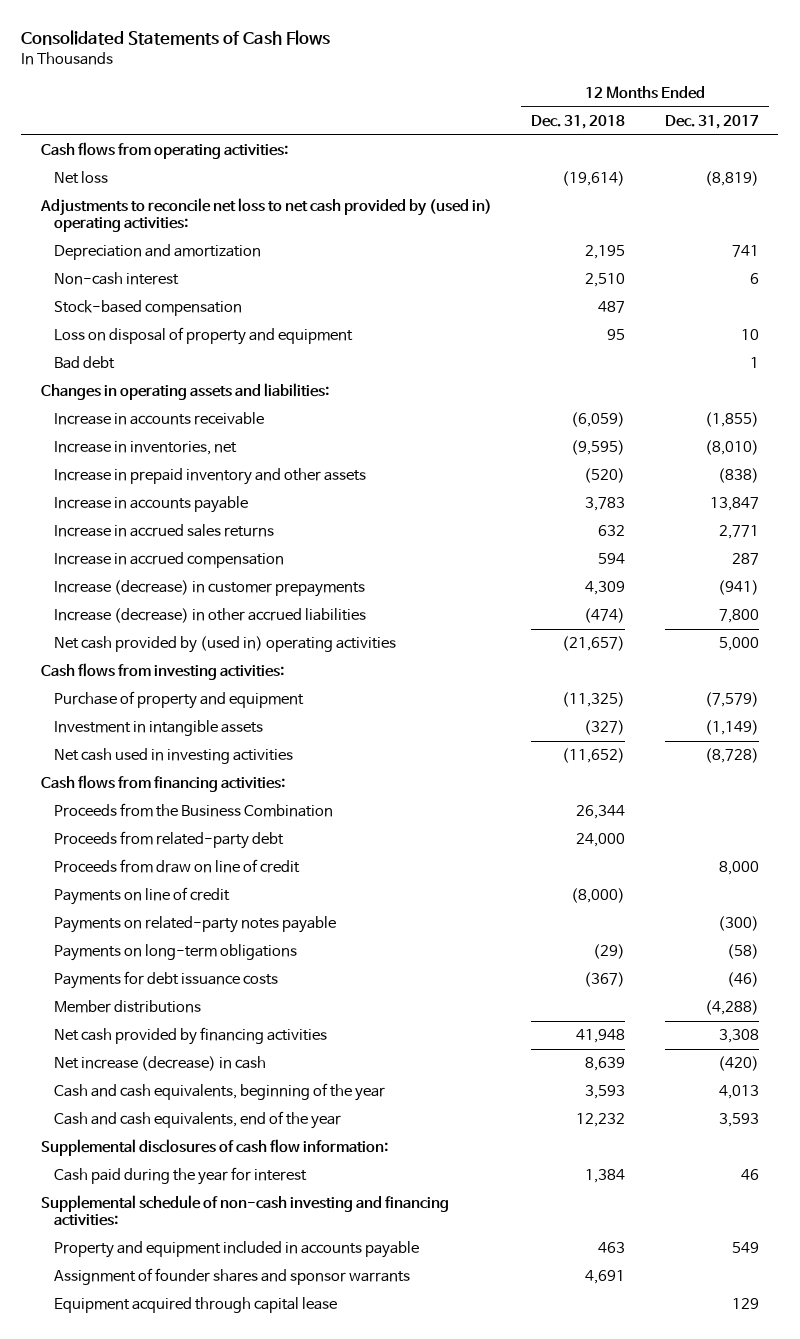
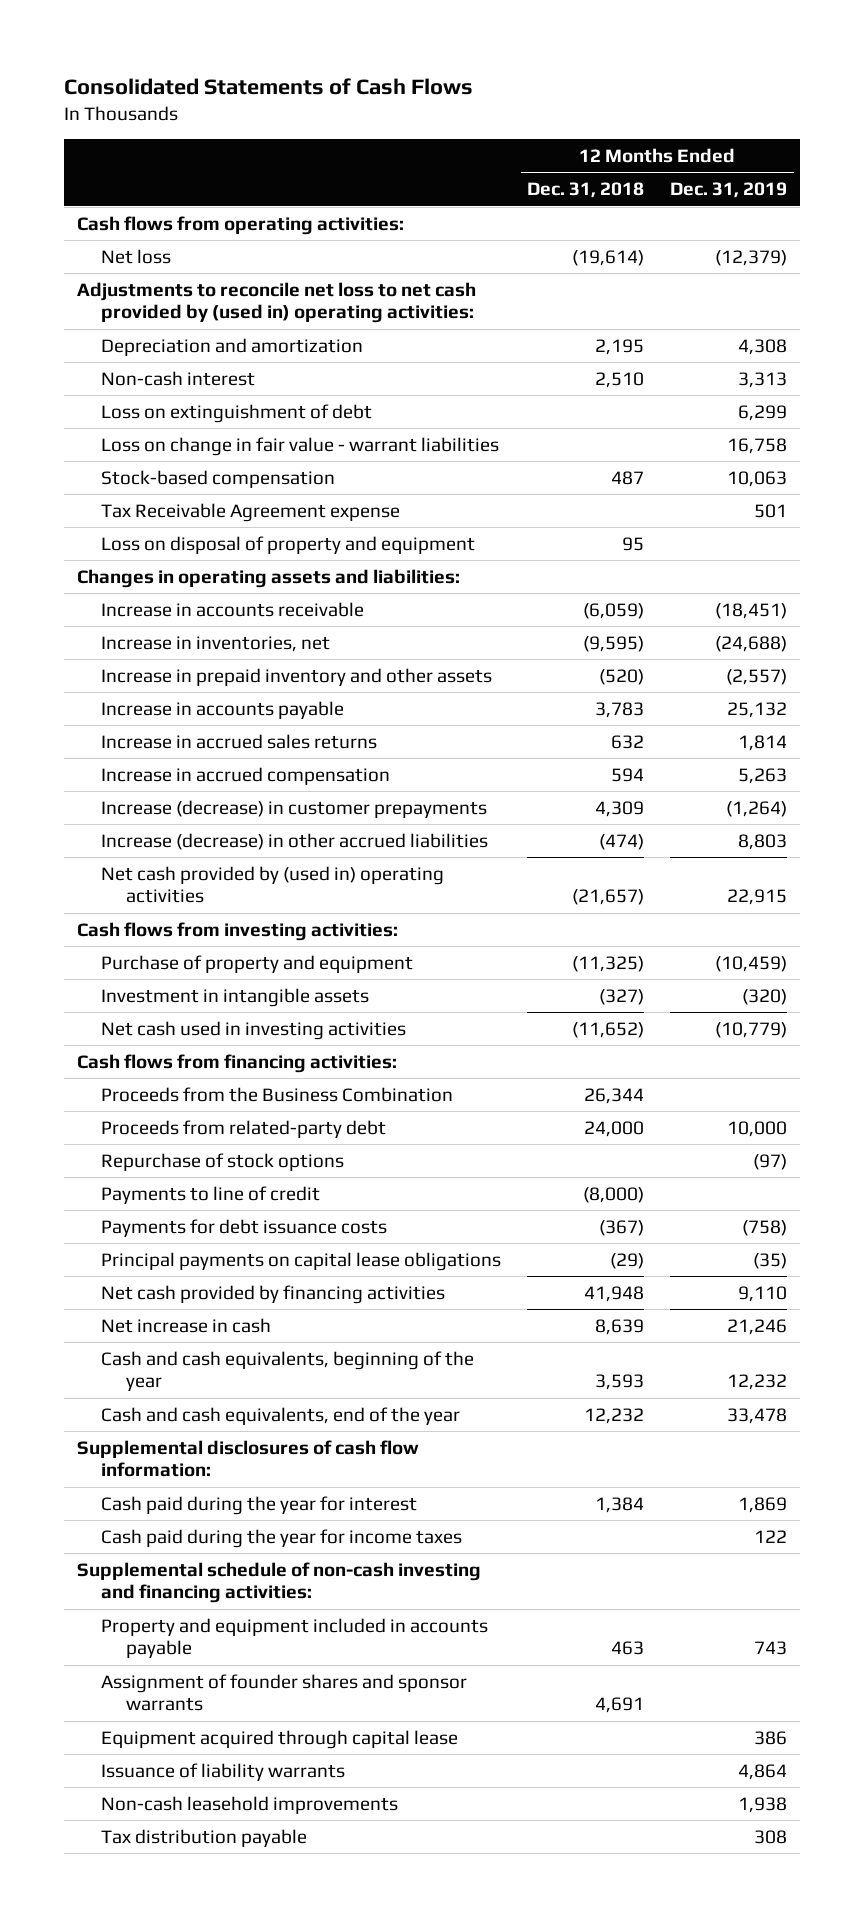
- | 12 Months Ended Dec. 31, 2018 | 12 Months Ended Dec. 31, 2017
+ | 12 Months Ended Dec. 31, 2018 | 12 Months Ended Dec. 31, 2019
+ Loss on extinguishment of debt | | 6,299
+ Loss on change in fair value - warrant liabilities | | 16,758
+ Tax Receivable Agreement expense | | 501
- Bad debt | | 1
- Proceeds from draw on line of credit | | 8,000
- Payments on line of credit | (8,000) |
- Payments on related-party notes payable | | (300)
- Payments on long-term obligations | (29) | (58)
+ Repurchase of stock options | | (97)
+ Payments to line of credit | (8,000) |
- Member distributions | | (4,288)
+ Principal payments on capital lease obligations | (29) | (35)
- Net increase (decrease) in cash | 8,639 | (420)
+ Net increase in cash | 8,639 | 21,246
+ Cash paid during the year for income taxes | | 122
+ Issuance of liability warrants | | 4,864
+ Non-cash leasehold improvements | | 1,938
+ Tax distribution payable | | 308

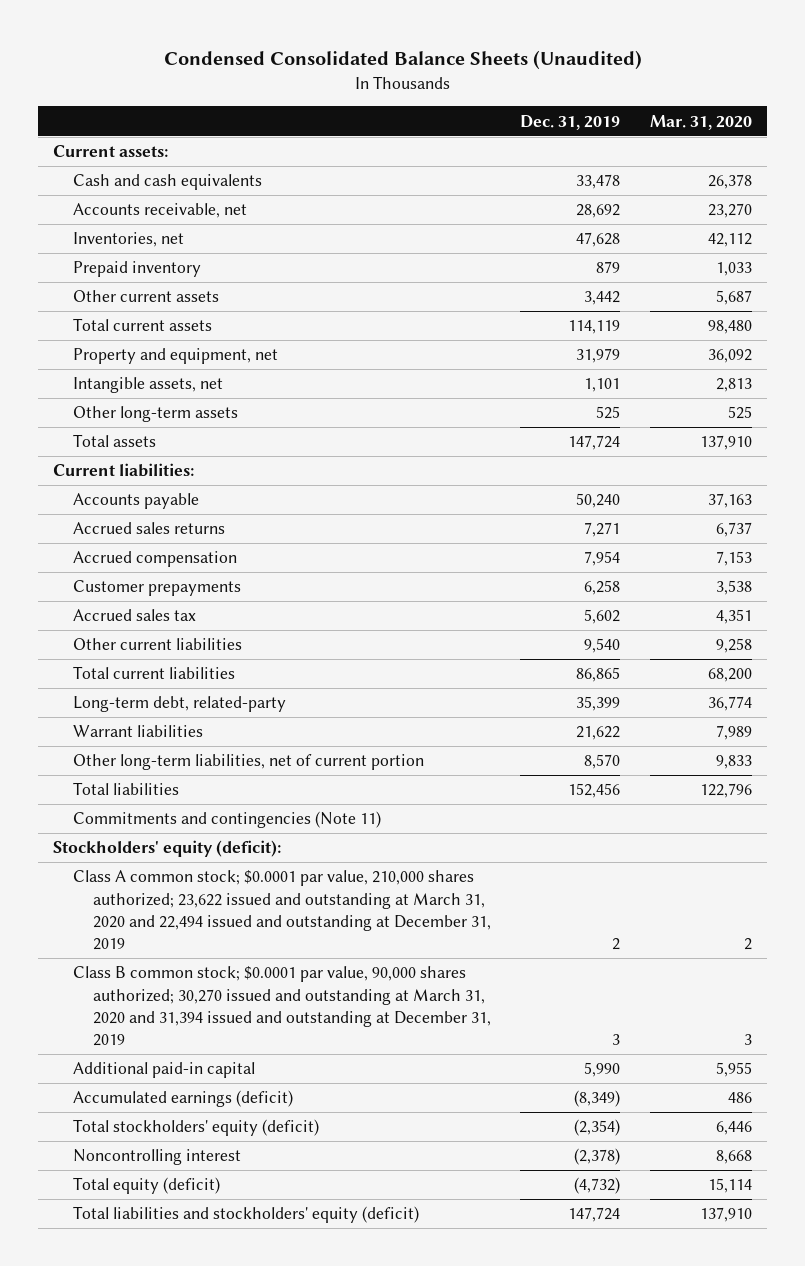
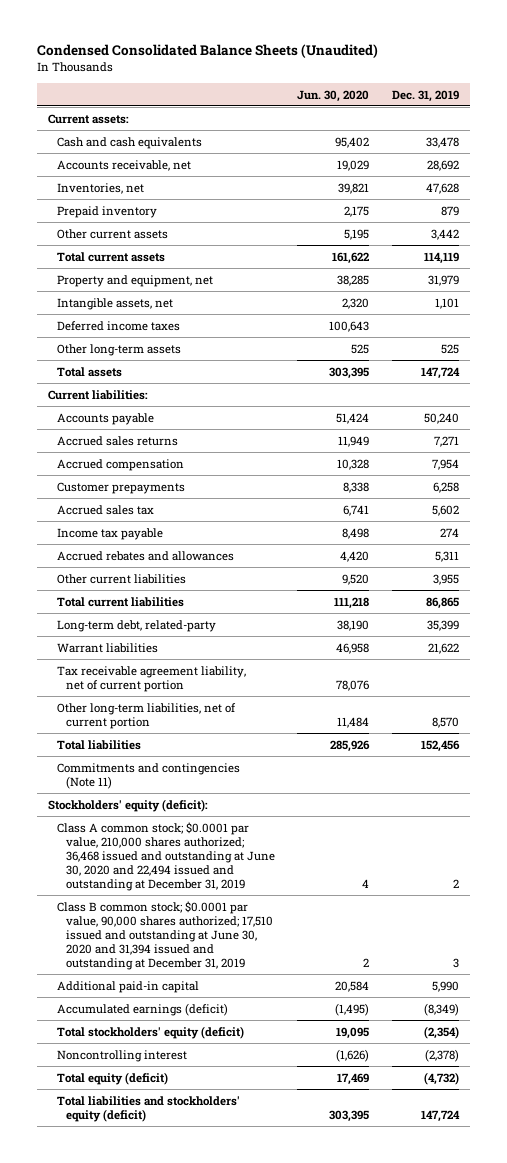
- | Dec. 31, 2019 | Mar. 31, 2020
+ | Jun. 30, 2020 | Dec. 31, 2019
+ Deferred income taxes | 100,643 |
- Other current liabilities | 9,540 | 9,258
+ Income tax payable | 8,498 | 274
+ Accrued rebates and allowances | 4,420 | 5,311
+ Other current liabilities | 9,520 | 3,955
+ Tax receivable agreement liability, net of current portion | 78,076 |
- Class A common stock; $0.0001 par value, 210,000 shares authorized; 23,622 issued and outstanding at March 31, 2020 and 22,494 issued and outstanding at December 31, 2019 | 2 | 2
- Class B common stock; $0.0001 par value, 90,000 shares authorized; 30,270 issued and outstanding at March 31, 2020 and 31,394 issued and outstanding at December 31, 2019 | 3 | 3
+ Class A common stock; $0.0001 par value, 210,000 shares authorized; 36,468 issued and outstanding at June 30, 2020 and 22,494 issued and outstanding at December 31, 2019 | 4 | 2
+ Class B common stock; $0.0001 par value, 90,000 shares authorized; 17,510 issued and outstanding at June 30, 2020 and 31,394 issued and outstanding at December 31, 2019 | 2 | 3

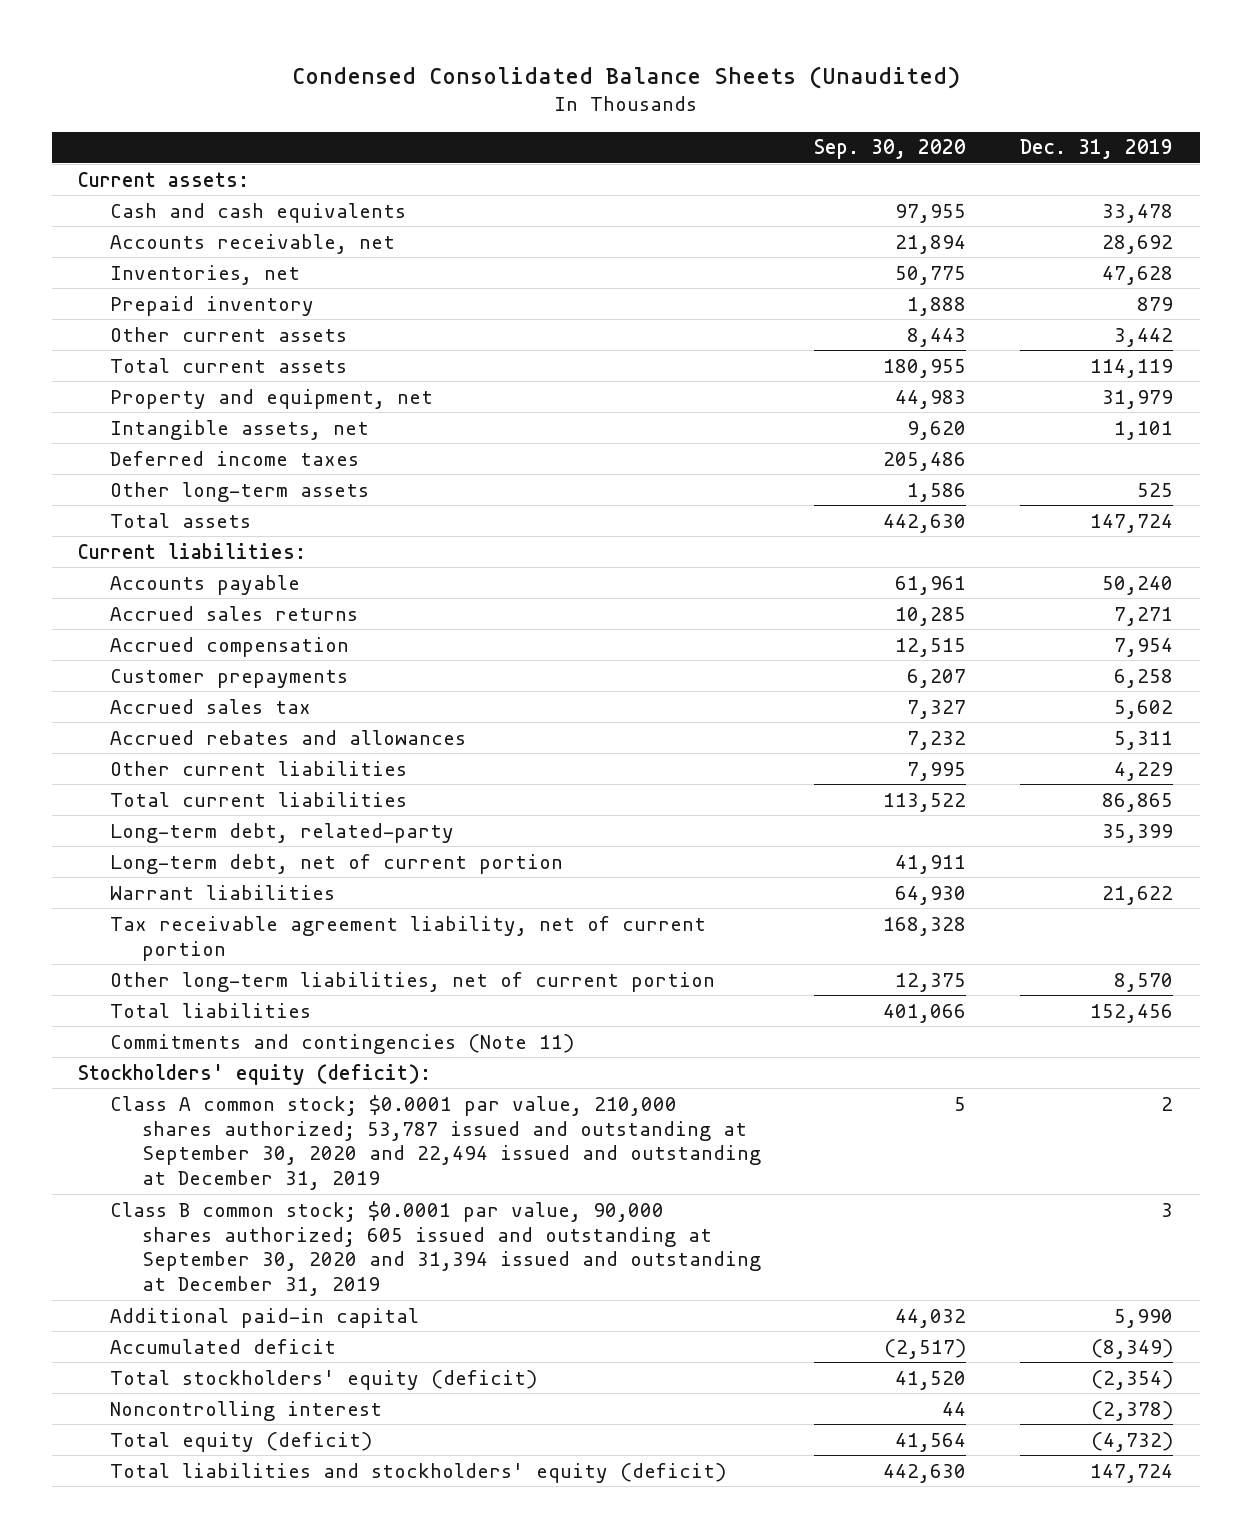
- | Jun. 30, 2020 | Dec. 31, 2019
+ | Sep. 30, 2020 | Dec. 31, 2019
- Income tax payable | 8,498 | 274
- Other current liabilities | 9,520 | 3,955
+ Other current liabilities | 7,995 | 4,229
+ Long-term debt, net of current portion | 41,911 |
- Class A common stock; $0.0001 par value, 210,000 shares authorized; 36,468 issued and outstanding at June 30, 2020 and 22,494 issued and outstanding at December 31, 2019 | 4 | 2
- Class B common stock; $0.0001 par value, 90,000 shares authorized; 17,510 issued and outstanding at June 30, 2020 and 31,394 issued and outstanding at December 31, 2019 | 2 | 3
+ Class A common stock; $0.0001 par value, 210,000 shares authorized; 53,787 issued and outstanding at September 30, 2020 and 22,494 issued and outstanding at December 31, 2019 | 5 | 2
+ Class B common stock; $0.0001 par value, 90,000 shares authorized; 605 issued and outstanding at September 30, 2020 and 31,394 issued and outstanding at December 31, 2019 | | 3
- Accumulated earnings (deficit) | (1,495) | (8,349)
+ Accumulated deficit | (2,517) | (8,349)

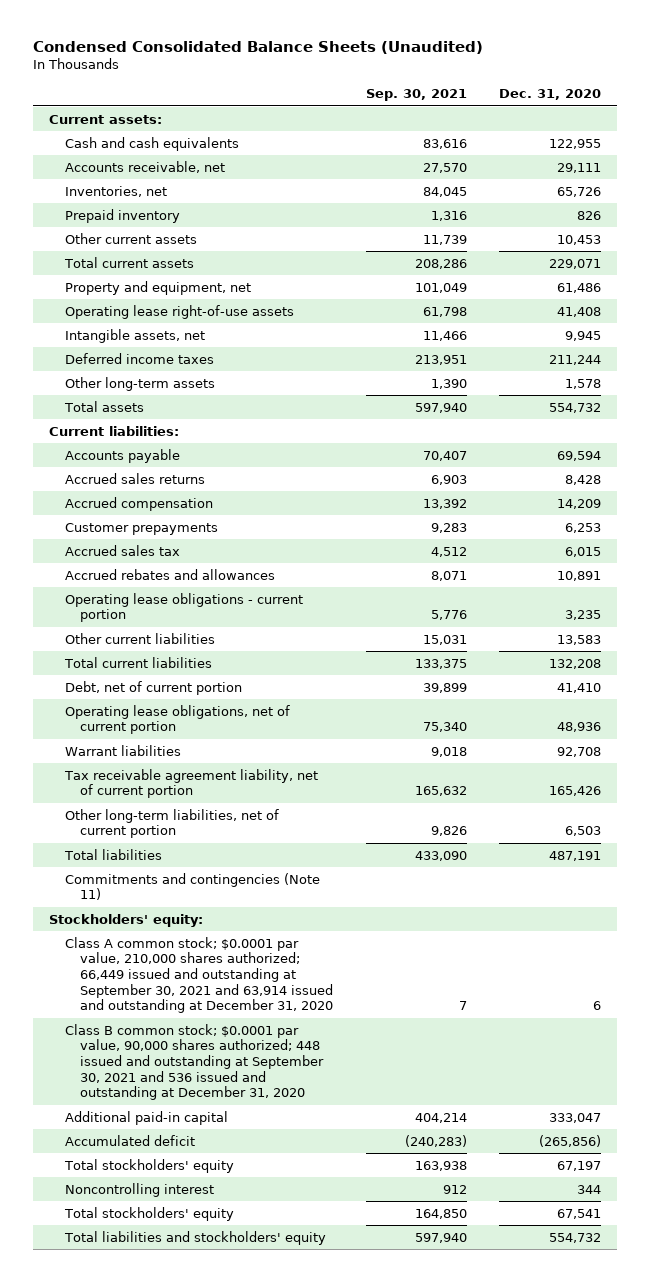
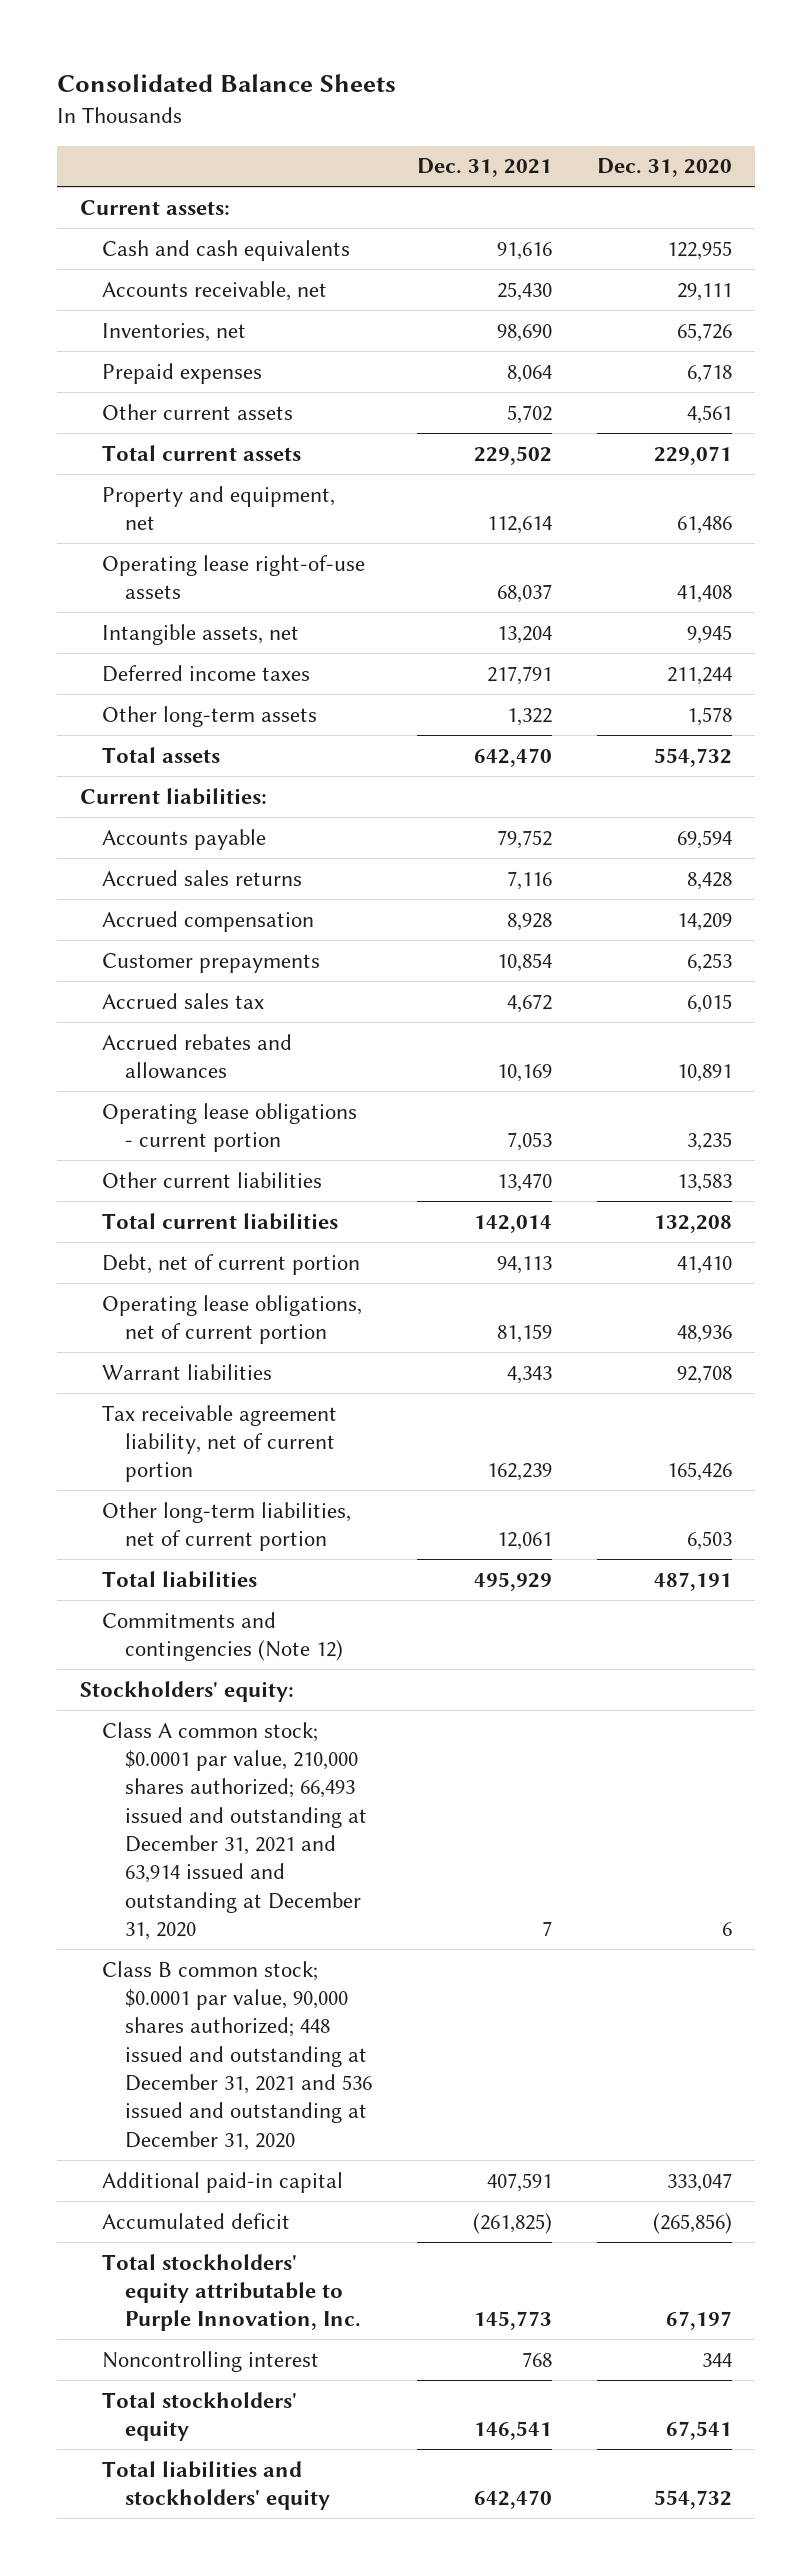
- Condensed Consolidated Balance Sheets (Unaudited)
+ Consolidated Balance Sheets
- | Sep. 30, 2021 | Dec. 31, 2020
+ | Dec. 31, 2021 | Dec. 31, 2020
- Prepaid inventory | 1,316 | 826
- Other current assets | 11,739 | 10,453
+ Prepaid expenses | 8,064 | 6,718
+ Other current assets | 5,702 | 4,561
- Commitments and contingencies (Note 11)
+ Commitments and contingencies (Note 12)
- Class A common stock; $0.0001 par value, 210,000 shares authorized; 66,449 issued and outstanding at September 30, 2021 and 63,914 issued and outstanding at December 31, 2020 | 7 | 6
- Class B common stock; $0.0001 par value, 90,000 shares authorized; 448 issued and outstanding at September 30, 2021 and 536 issued and outstanding at December 31, 2020
+ Class A common stock; $0.0001 par value, 210,000 shares authorized; 66,493 issued and outstanding at December 31, 2021 and 63,914 issued and outstanding at December 31, 2020 | 7 | 6
+ Class B common stock; $0.0001 par value, 90,000 shares authorized; 448 issued and outstanding at December 31, 2021 and 536 issued and outstanding at December 31, 2020
- Total stockholders' equity | 163,938 | 67,197
+ Total stockholders' equity attributable to Purple Innovation, Inc. | 145,773 | 67,197

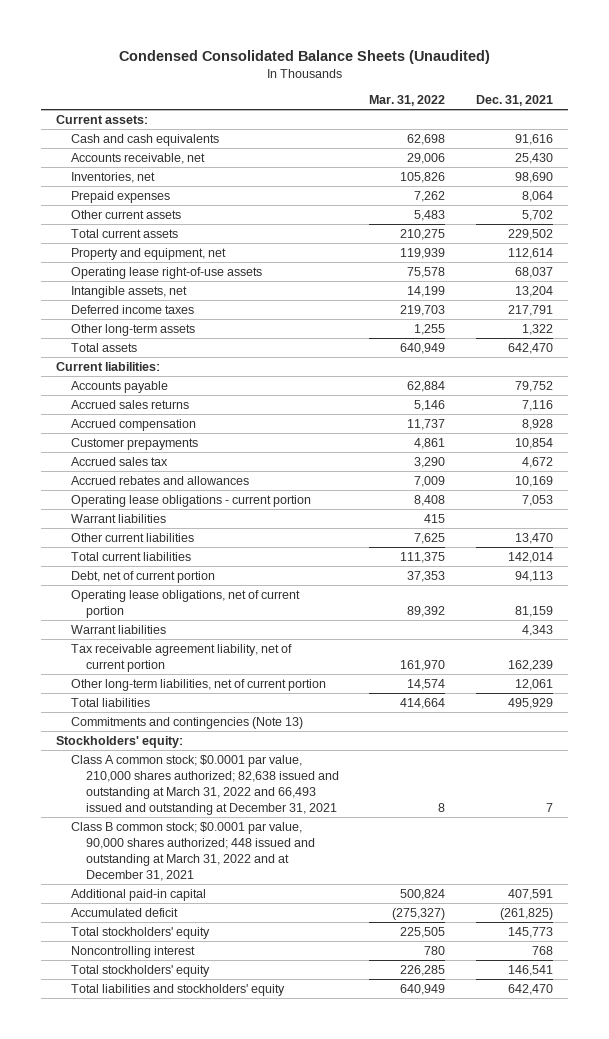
- Consolidated Balance Sheets
+ Condensed Consolidated Balance Sheets (Unaudited)
- | Dec. 31, 2021 | Dec. 31, 2020
+ | Mar. 31, 2022 | Dec. 31, 2021
+ Warrant liabilities | 415 |
- Commitments and contingencies (Note 12)
+ Commitments and contingencies (Note 13)
- Class A common stock; $0.0001 par value, 210,000 shares authorized; 66,493 issued and outstanding at December 31, 2021 and 63,914 issued and outstanding at December 31, 2020 | 7 | 6
- Class B common stock; $0.0001 par value, 90,000 shares authorized; 448 issued and outstanding at December 31, 2021 and 536 issued and outstanding at December 31, 2020
+ Class A common stock; $0.0001 par value, 210,000 shares authorized; 82,638 issued and outstanding at March 31, 2022 and 66,493 issued and outstanding at December 31, 2021 | 8 | 7
+ Class B common stock; $0.0001 par value, 90,000 shares authorized; 448 issued and outstanding at March 31, 2022 and at December 31, 2021
- Total stockholders' equity attributable to Purple Innovation, Inc. | 145,773 | 67,197
+ Total stockholders' equity | 225,505 | 145,773

